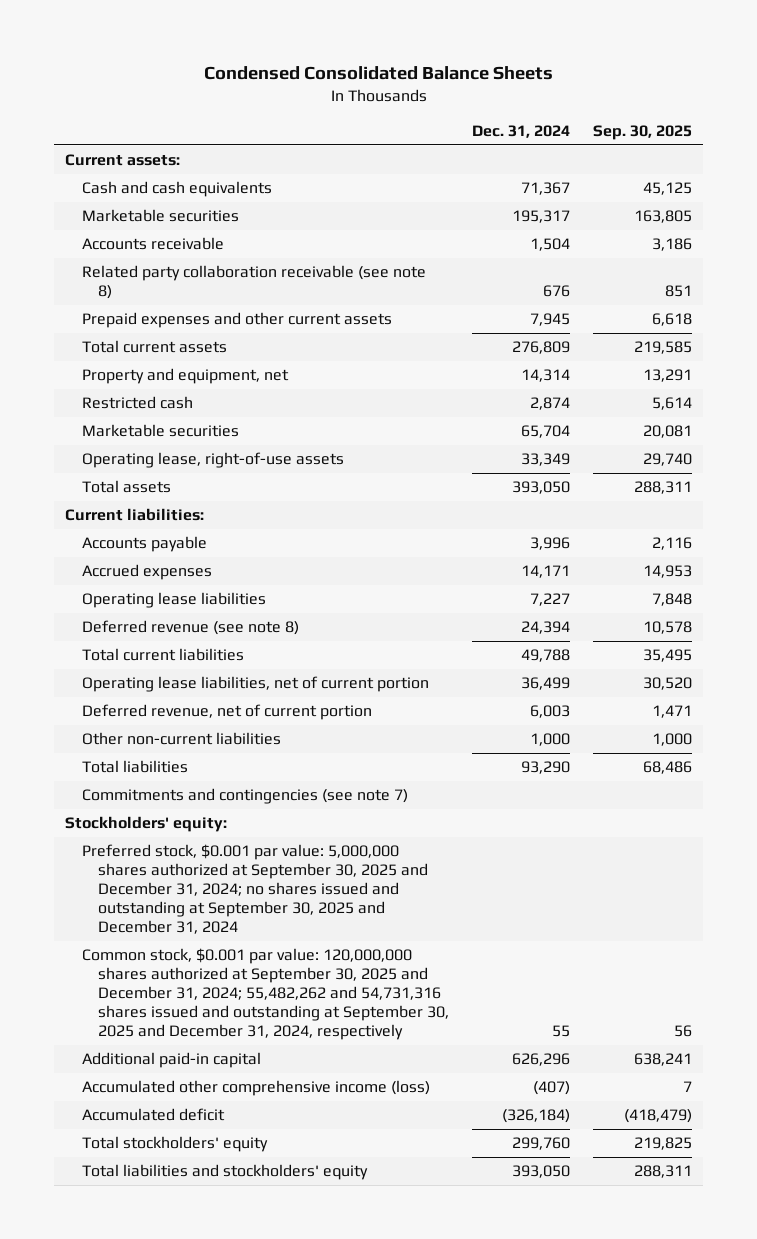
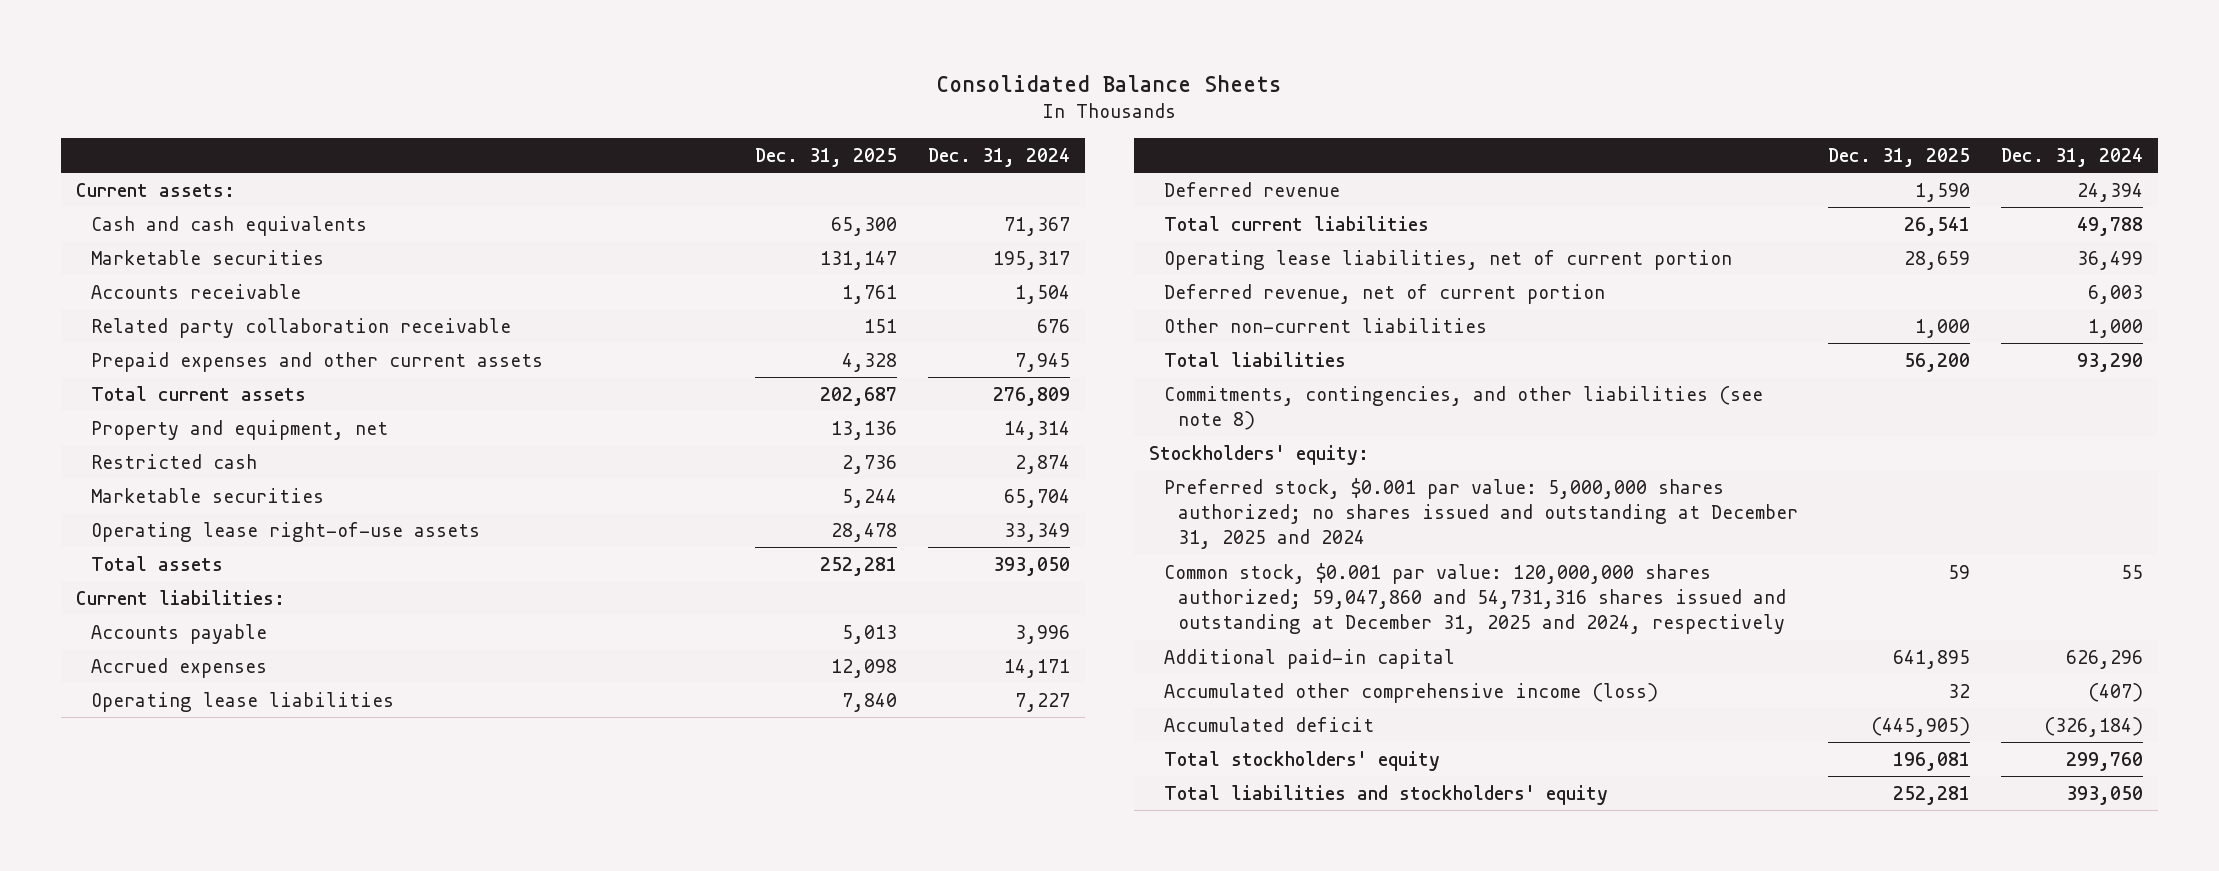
- Condensed Consolidated Balance Sheets
+ Consolidated Balance Sheets
- | Dec. 31, 2024 | Sep. 30, 2025
+ | Dec. 31, 2025 | Dec. 31, 2024
- Related party collaboration receivable (see note 8) | 676 | 851
+ Related party collaboration receivable | 151 | 676
- Operating lease, right-of-use assets | 33,349 | 29,740
+ Operating lease right-of-use assets | 28,478 | 33,349
- Deferred revenue (see note 8) | 24,394 | 10,578
+ Deferred revenue | 1,590 | 24,394
- Commitments and contingencies (see note 7)
+ Commitments, contingencies, and other liabilities (see note 8)
- Preferred stock, $0.001 par value: 5,000,000 shares authorized at September 30, 2025 and December 31, 2024; no shares issued and outstanding at September 30, 2025 and December 31, 2024
- Common stock, $0.001 par value: 120,000,000 shares authorized at September 30, 2025 and December 31, 2024; 55,482,262 and 54,731,316 shares issued and outstanding at September 30, 2025 and December 31, 2024, respectively | 55 | 56
+ Preferred stock, $0.001 par value: 5,000,000 shares authorized; no shares issued and outstanding at December 31, 2025 and 2024
+ Common stock, $0.001 par value: 120,000,000 shares authorized; 59,047,860 and 54,731,316 shares issued and outstanding at December 31, 2025 and 2024, respectively | 59 | 55

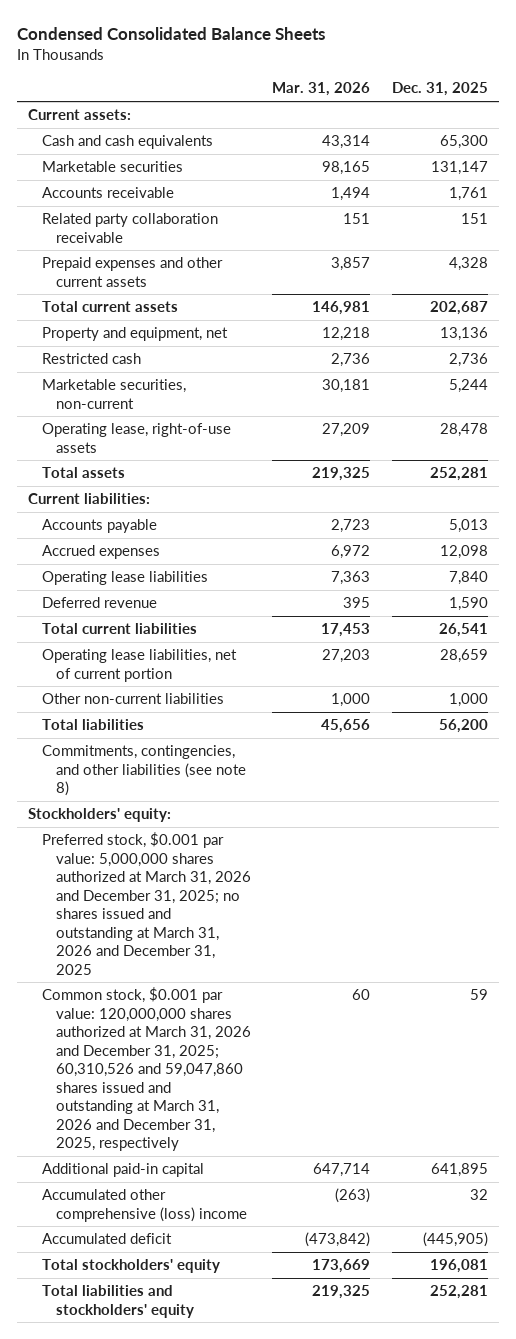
- Consolidated Balance Sheets
+ Condensed Consolidated Balance Sheets
- | Dec. 31, 2025 | Dec. 31, 2024
+ | Mar. 31, 2026 | Dec. 31, 2025
- Marketable securities | 5,244 | 65,704
- Operating lease right-of-use assets | 28,478 | 33,349
+ Marketable securities, non-current | 30,181 | 5,244
+ Operating lease, right-of-use assets | 27,209 | 28,478
- Deferred revenue, net of current portion | | 6,003
- Preferred stock, $0.001 par value: 5,000,000 shares authorized; no shares issued and outstanding at December 31, 2025 and 2024
- Common stock, $0.001 par value: 120,000,000 shares authorized; 59,047,860 and 54,731,316 shares issued and outstanding at December 31, 2025 and 2024, respectively | 59 | 55
+ Preferred stock, $0.001 par value: 5,000,000 shares authorized at March 31, 2026 and December 31, 2025; no shares issued and outstanding at March 31, 2026 and December 31, 2025
+ Common stock, $0.001 par value: 120,000,000 shares authorized at March 31, 2026 and December 31, 2025; 60,310,526 and 59,047,860 shares issued and outstanding at March 31, 2026 and December 31, 2025, respectively | 60 | 59
- Accumulated other comprehensive income (loss) | 32 | (407)
+ Accumulated other comprehensive (loss) income | (263) | 32

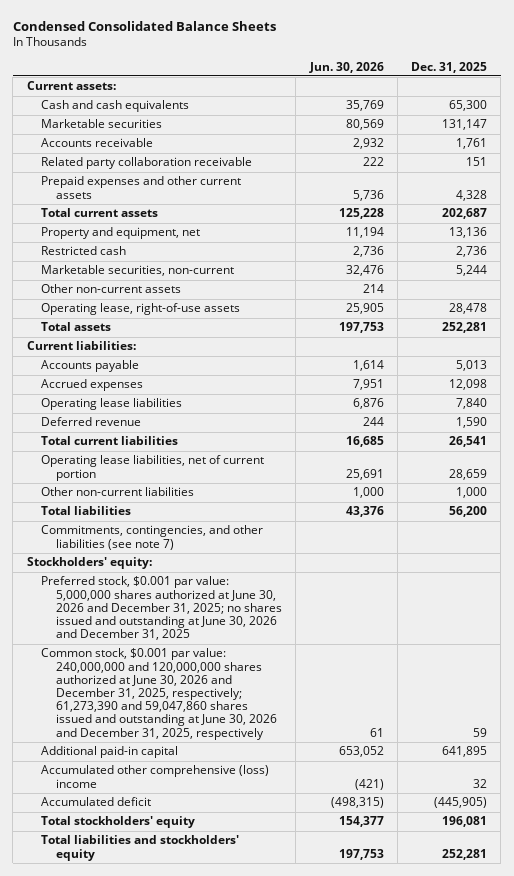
- | Mar. 31, 2026 | Dec. 31, 2025
+ | Jun. 30, 2026 | Dec. 31, 2025
+ Other non-current assets | 214 |
- Commitments, contingencies, and other liabilities (see note 8)
+ Commitments, contingencies, and other liabilities (see note 7)
- Preferred stock, $0.001 par value: 5,000,000 shares authorized at March 31, 2026 and December 31, 2025; no shares issued and outstanding at March 31, 2026 and December 31, 2025
- Common stock, $0.001 par value: 120,000,000 shares authorized at March 31, 2026 and December 31, 2025; 60,310,526 and 59,047,860 shares issued and outstanding at March 31, 2026 and December 31, 2025, respectively | 60 | 59
+ Preferred stock, $0.001 par value: 5,000,000 shares authorized at June 30, 2026 and December 31, 2025; no shares issued and outstanding at June 30, 2026 and December 31, 2025
+ Common stock, $0.001 par value: 240,000,000 and 120,000,000 shares authorized at June 30, 2026 and December 31, 2025, respectively; 61,273,390 and 59,047,860 shares issued and outstanding at June 30, 2026 and December 31, 2025, respectively | 61 | 59

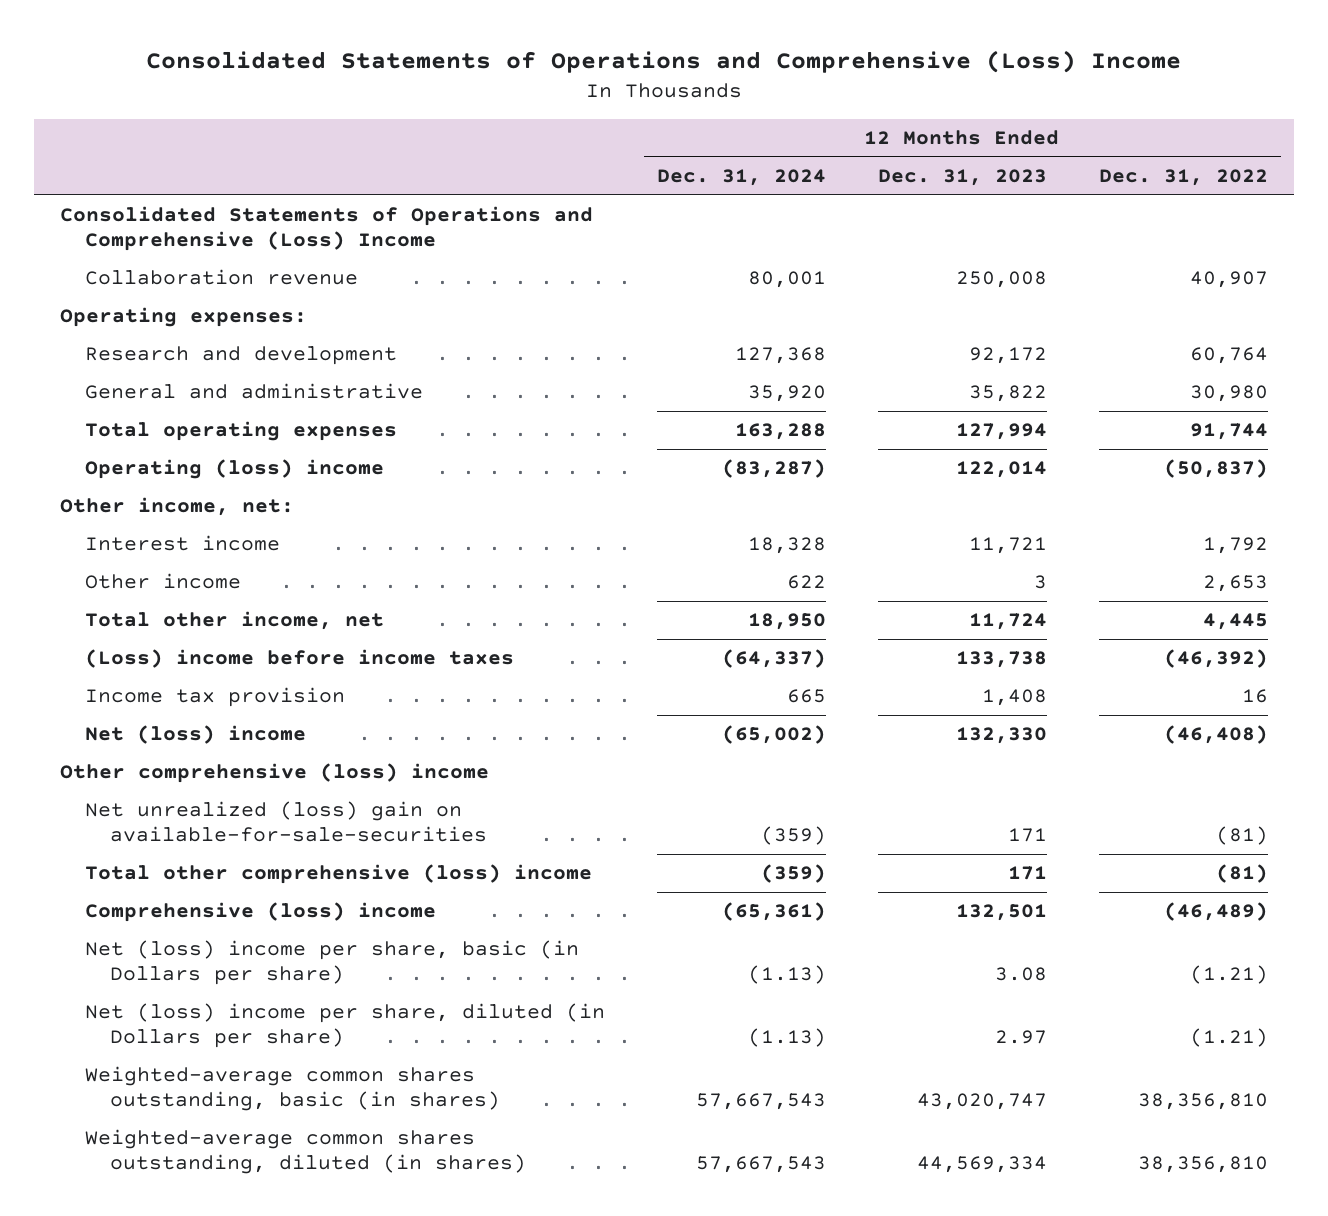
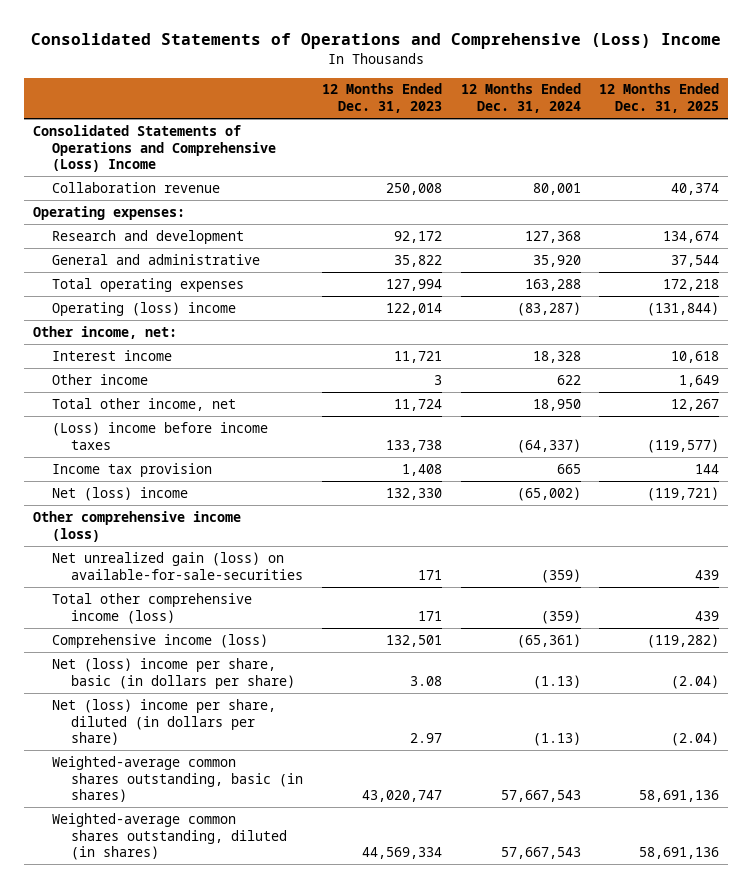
- | 12 Months Ended Dec. 31, 2024 | 12 Months Ended Dec. 31, 2023 | 12 Months Ended Dec. 31, 2022
+ | 12 Months Ended Dec. 31, 2023 | 12 Months Ended Dec. 31, 2024 | 12 Months Ended Dec. 31, 2025
- Other comprehensive (loss) income
- Net unrealized (loss) gain on available-for-sale-securities | (359) | 171 | (81)
- Total other comprehensive (loss) income | (359) | 171 | (81)
- Comprehensive (loss) income | (65,361) | 132,501 | (46,489)
- Net (loss) income per share, basic (in Dollars per share) | (1.13) | 3.08 | (1.21)
- Net (loss) income per share, diluted (in Dollars per share) | (1.13) | 2.97 | (1.21)
+ Other comprehensive income (loss)
+ Net unrealized gain (loss) on available-for-sale-securities | 171 | (359) | 439
+ Total other comprehensive income (loss) | 171 | (359) | 439
+ Comprehensive income (loss) | 132,501 | (65,361) | (119,282)
+ Net (loss) income per share, basic (in dollars per share) | 3.08 | (1.13) | (2.04)
+ Net (loss) income per share, diluted (in dollars per share) | 2.97 | (1.13) | (2.04)

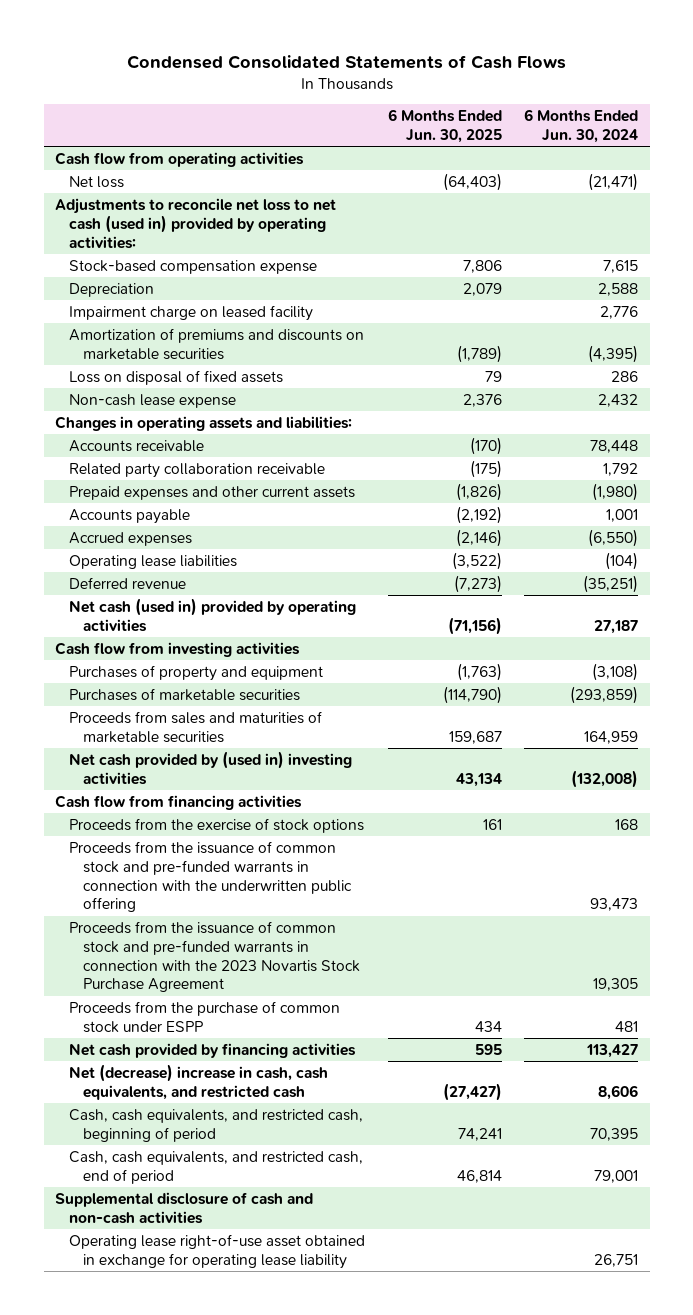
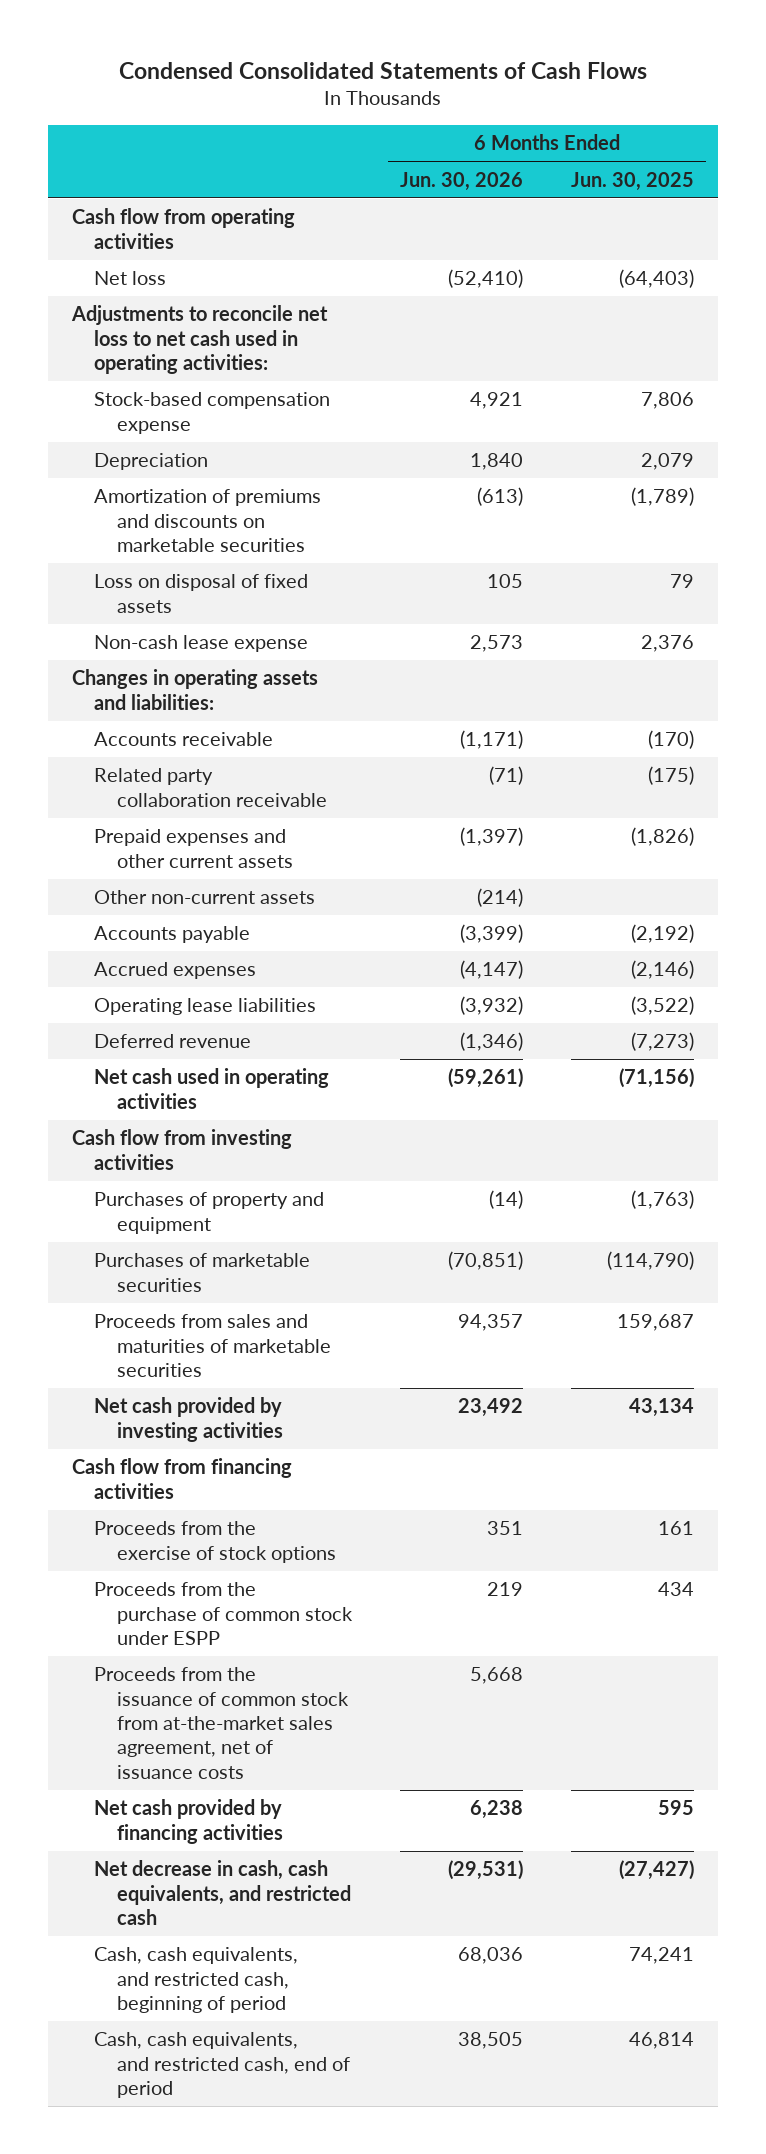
- | 6 Months Ended Jun. 30, 2025 | 6 Months Ended Jun. 30, 2024
+ | 6 Months Ended Jun. 30, 2026 | 6 Months Ended Jun. 30, 2025
- Adjustments to reconcile net loss to net cash (used in) provided by operating activities:
+ Adjustments to reconcile net loss to net cash used in operating activities:
- Impairment charge on leased facility | | 2,776
+ Other non-current assets | (214) |
- Net cash (used in) provided by operating activities | (71,156) | 27,187
+ Net cash used in operating activities | (59,261) | (71,156)
- Net cash provided by (used in) investing activities | 43,134 | (132,008)
+ Net cash provided by investing activities | 23,492 | 43,134
- Proceeds from the issuance of common stock and pre-funded warrants in connection with the underwritten public offering | | 93,473
- Proceeds from the issuance of common stock and pre-funded warrants in connection with the 2023 Novartis Stock Purchase Agreement | | 19,305
+ Proceeds from the issuance of common stock from at-the-market sales agreement, net of issuance costs | 5,668 |
- Net (decrease) increase in cash, cash equivalents, and restricted cash | (27,427) | 8,606
+ Net decrease in cash, cash equivalents, and restricted cash | (29,531) | (27,427)
- Supplemental disclosure of cash and non-cash activities
- Operating lease right-of-use asset obtained in exchange for operating lease liability | | 26,751

